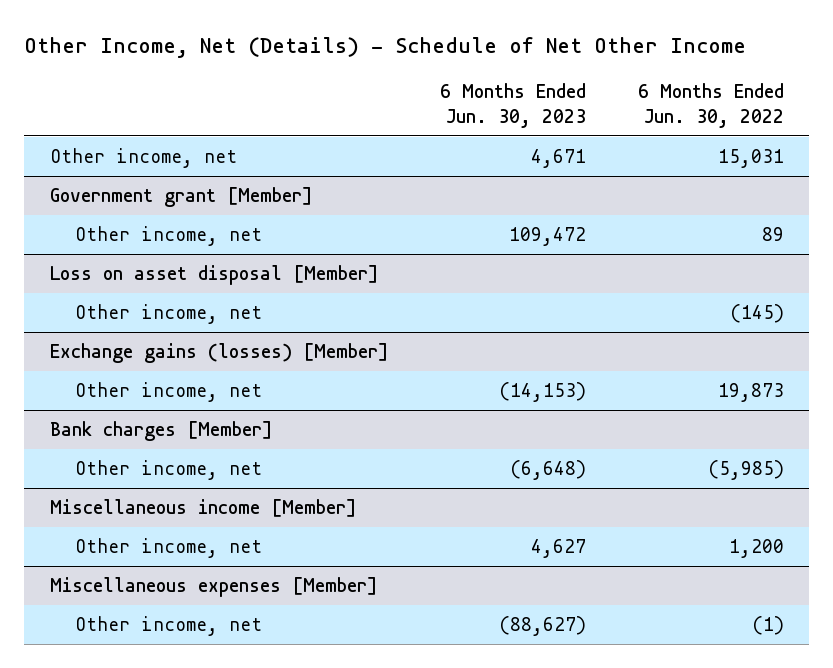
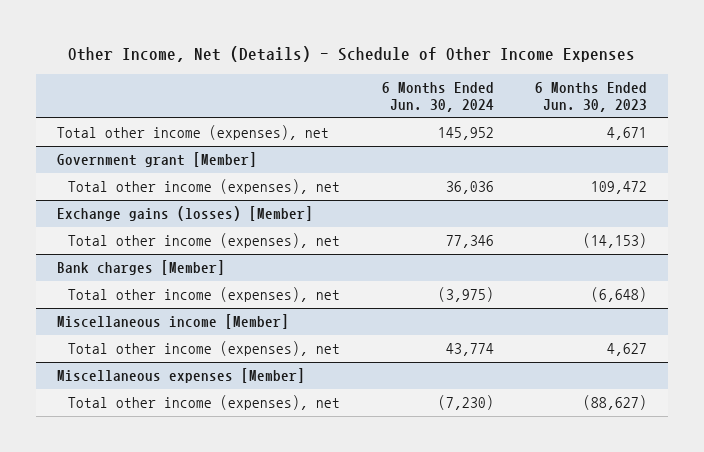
- Other Income, Net (Details) - Schedule of Net Other Income
+ Other Income, Net (Details) - Schedule of Other Income Expenses
- | 6 Months Ended Jun. 30, 2023 | 6 Months Ended Jun. 30, 2022
+ | 6 Months Ended Jun. 30, 2024 | 6 Months Ended Jun. 30, 2023
- Other income, net | 4,671 | 15,031
+ Total other income (expenses), net | 145,952 | 4,671
@ Government grant [Member]
- Other income, net | 109,472 | 89
- Loss on asset disposal [Member]
- Other income, net | | (145)
@ Government grant [Member]
+ Total other income (expenses), net | 36,036 | 109,472
@ Exchange gains (losses) [Member]
- Other income, net | (14,153) | 19,873
+ Total other income (expenses), net | 77,346 | (14,153)
@ Bank charges [Member]
- Other income, net | (6,648) | (5,985)
+ Total other income (expenses), net | (3,975) | (6,648)
@ Miscellaneous income [Member]
- Other income, net | 4,627 | 1,200
+ Total other income (expenses), net | 43,774 | 4,627
@ Miscellaneous expenses [Member]
- Other income, net | (88,627) | (1)
+ Total other income (expenses), net | (7,230) | (88,627)

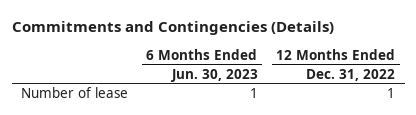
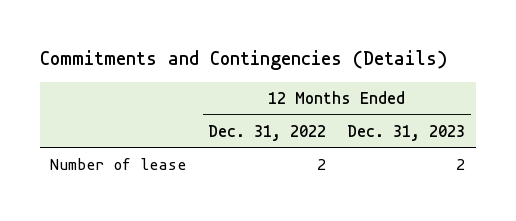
- | 6 Months Ended Jun. 30, 2023 | 12 Months Ended Dec. 31, 2022
+ | 12 Months Ended Dec. 31, 2022 | 12 Months Ended Dec. 31, 2023
- Number of lease | 1 | 1
+ Number of lease | 2 | 2

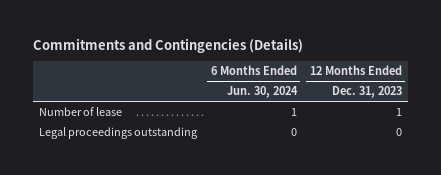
- | 12 Months Ended Dec. 31, 2022 | 12 Months Ended Dec. 31, 2023
+ | 6 Months Ended Jun. 30, 2024 | 12 Months Ended Dec. 31, 2023
- Number of lease | 2 | 2
+ Number of lease | 1 | 1
+ Legal proceedings outstanding | 0 | 0

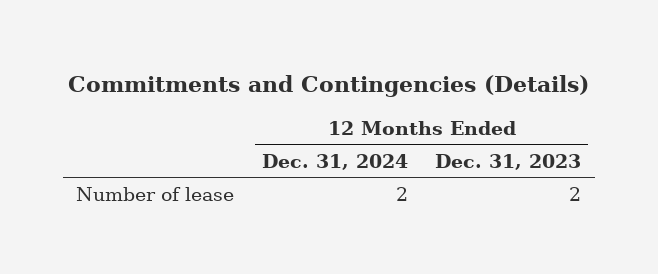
- | 6 Months Ended Jun. 30, 2024 | 12 Months Ended Dec. 31, 2023
+ | 12 Months Ended Dec. 31, 2024 | 12 Months Ended Dec. 31, 2023
- Number of lease | 1 | 1
- Legal proceedings outstanding | 0 | 0
+ Number of lease | 2 | 2

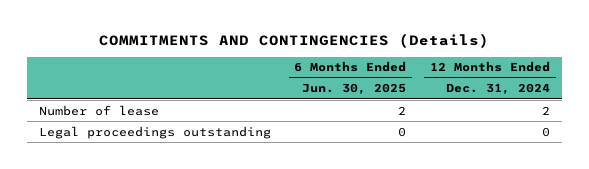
- Commitments and Contingencies (Details)
+ COMMITMENTS AND CONTINGENCIES (Details)
- | 12 Months Ended Dec. 31, 2024 | 12 Months Ended Dec. 31, 2023
+ | 6 Months Ended Jun. 30, 2025 | 12 Months Ended Dec. 31, 2024
+ Legal proceedings outstanding | 0 | 0

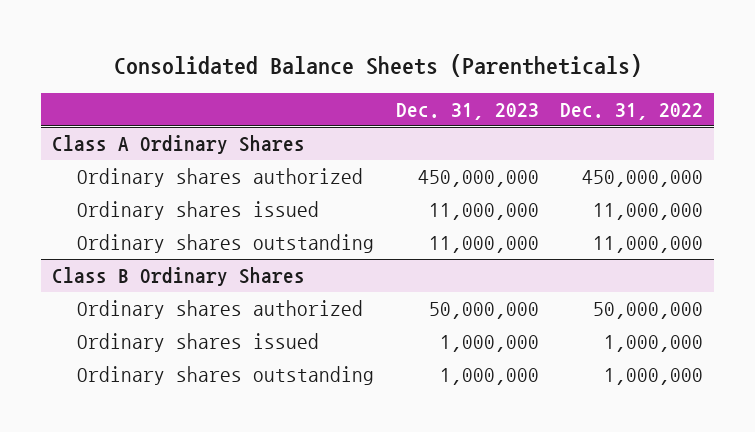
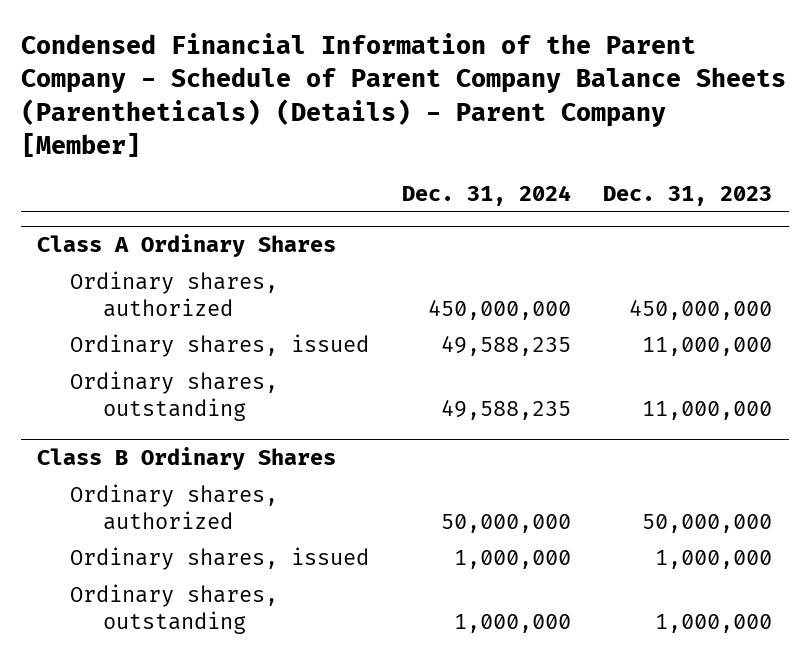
- Consolidated Balance Sheets (Parentheticals)
+ Condensed Financial Information of the Parent Company - Schedule of Parent Company Balance Sheets (Parentheticals) (Details) - Parent Company [Member]
- | Dec. 31, 2023 | Dec. 31, 2022
+ | Dec. 31, 2024 | Dec. 31, 2023
@ Class A Ordinary Shares
- Ordinary shares authorized | 450,000,000 | 450,000,000
- Ordinary shares issued | 11,000,000 | 11,000,000
- Ordinary shares outstanding | 11,000,000 | 11,000,000
+ Ordinary shares, authorized | 450,000,000 | 450,000,000
+ Ordinary shares, issued | 49,588,235 | 11,000,000
+ Ordinary shares, outstanding | 49,588,235 | 11,000,000
@ Class B Ordinary Shares
- Ordinary shares authorized | 50,000,000 | 50,000,000
- Ordinary shares issued | 1,000,000 | 1,000,000
- Ordinary shares outstanding | 1,000,000 | 1,000,000
+ Ordinary shares, authorized | 50,000,000 | 50,000,000
+ Ordinary shares, issued | 1,000,000 | 1,000,000
+ Ordinary shares, outstanding | 1,000,000 | 1,000,000

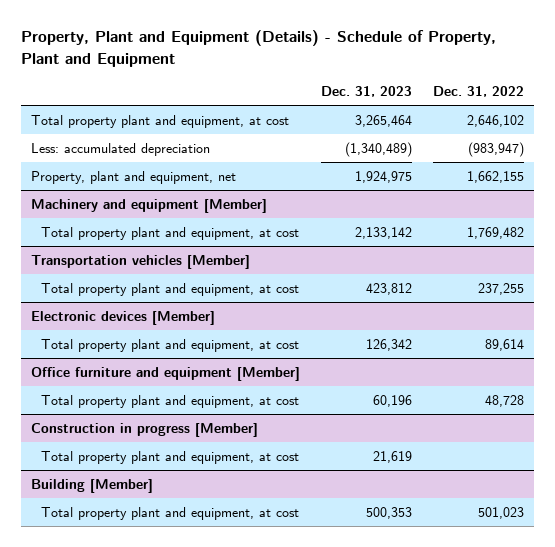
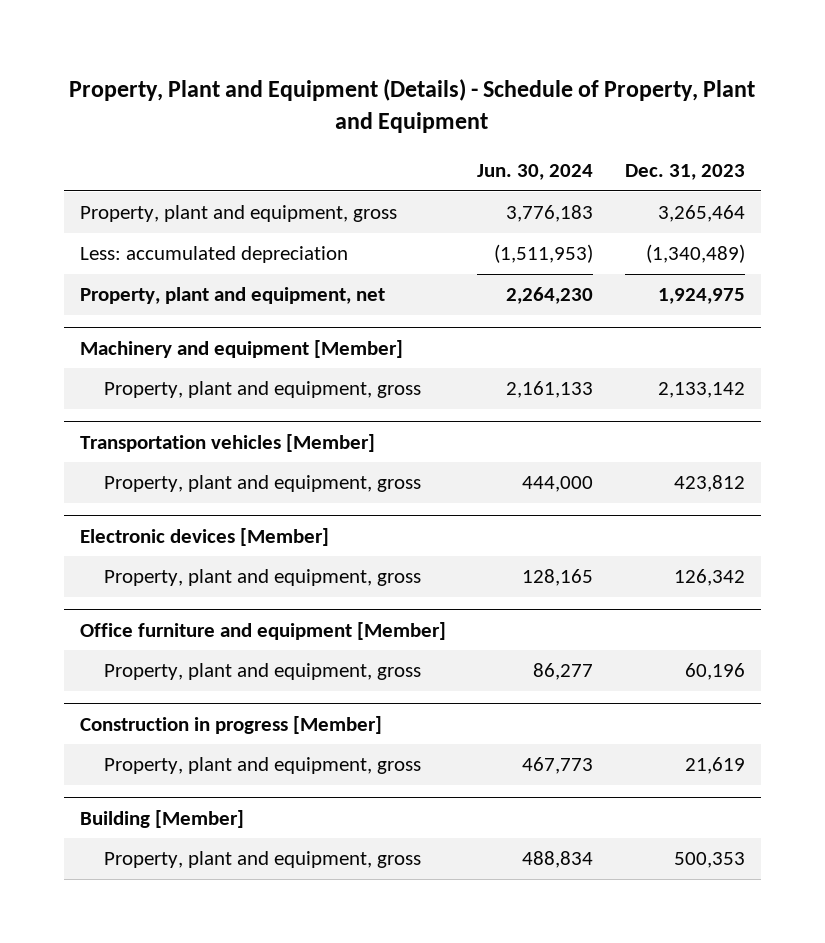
- | Dec. 31, 2023 | Dec. 31, 2022
+ | Jun. 30, 2024 | Dec. 31, 2023
- Total property plant and equipment, at cost | 3,265,464 | 2,646,102
+ Property, plant and equipment, gross | 3,776,183 | 3,265,464
@ Machinery and equipment [Member]
- Total property plant and equipment, at cost | 2,133,142 | 1,769,482
+ Property, plant and equipment, gross | 2,161,133 | 2,133,142
@ Transportation vehicles [Member]
- Total property plant and equipment, at cost | 423,812 | 237,255
+ Property, plant and equipment, gross | 444,000 | 423,812
@ Electronic devices [Member]
- Total property plant and equipment, at cost | 126,342 | 89,614
+ Property, plant and equipment, gross | 128,165 | 126,342
@ Office furniture and equipment [Member]
- Total property plant and equipment, at cost | 60,196 | 48,728
+ Property, plant and equipment, gross | 86,277 | 60,196
@ Construction in progress [Member]
- Total property plant and equipment, at cost | 21,619 |
+ Property, plant and equipment, gross | 467,773 | 21,619
@ Building [Member]
- Total property plant and equipment, at cost | 500,353 | 501,023
+ Property, plant and equipment, gross | 488,834 | 500,353

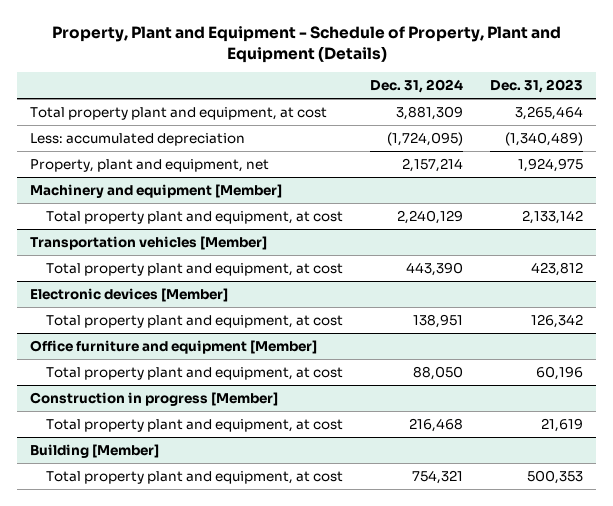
- Property, Plant and Equipment (Details) - Schedule of Property, Plant and Equipment
+ Property, Plant and Equipment - Schedule of Property, Plant and Equipment (Details)
- | Jun. 30, 2024 | Dec. 31, 2023
+ | Dec. 31, 2024 | Dec. 31, 2023
- Property, plant and equipment, gross | 3,776,183 | 3,265,464
+ Total property plant and equipment, at cost | 3,881,309 | 3,265,464
@ Machinery and equipment [Member]
- Property, plant and equipment, gross | 2,161,133 | 2,133,142
+ Total property plant and equipment, at cost | 2,240,129 | 2,133,142
@ Transportation vehicles [Member]
- Property, plant and equipment, gross | 444,000 | 423,812
+ Total property plant and equipment, at cost | 443,390 | 423,812
@ Electronic devices [Member]
- Property, plant and equipment, gross | 128,165 | 126,342
+ Total property plant and equipment, at cost | 138,951 | 126,342
@ Office furniture and equipment [Member]
- Property, plant and equipment, gross | 86,277 | 60,196
+ Total property plant and equipment, at cost | 88,050 | 60,196
@ Construction in progress [Member]
- Property, plant and equipment, gross | 467,773 | 21,619
+ Total property plant and equipment, at cost | 216,468 | 21,619
@ Building [Member]
- Property, plant and equipment, gross | 488,834 | 500,353
+ Total property plant and equipment, at cost | 754,321 | 500,353

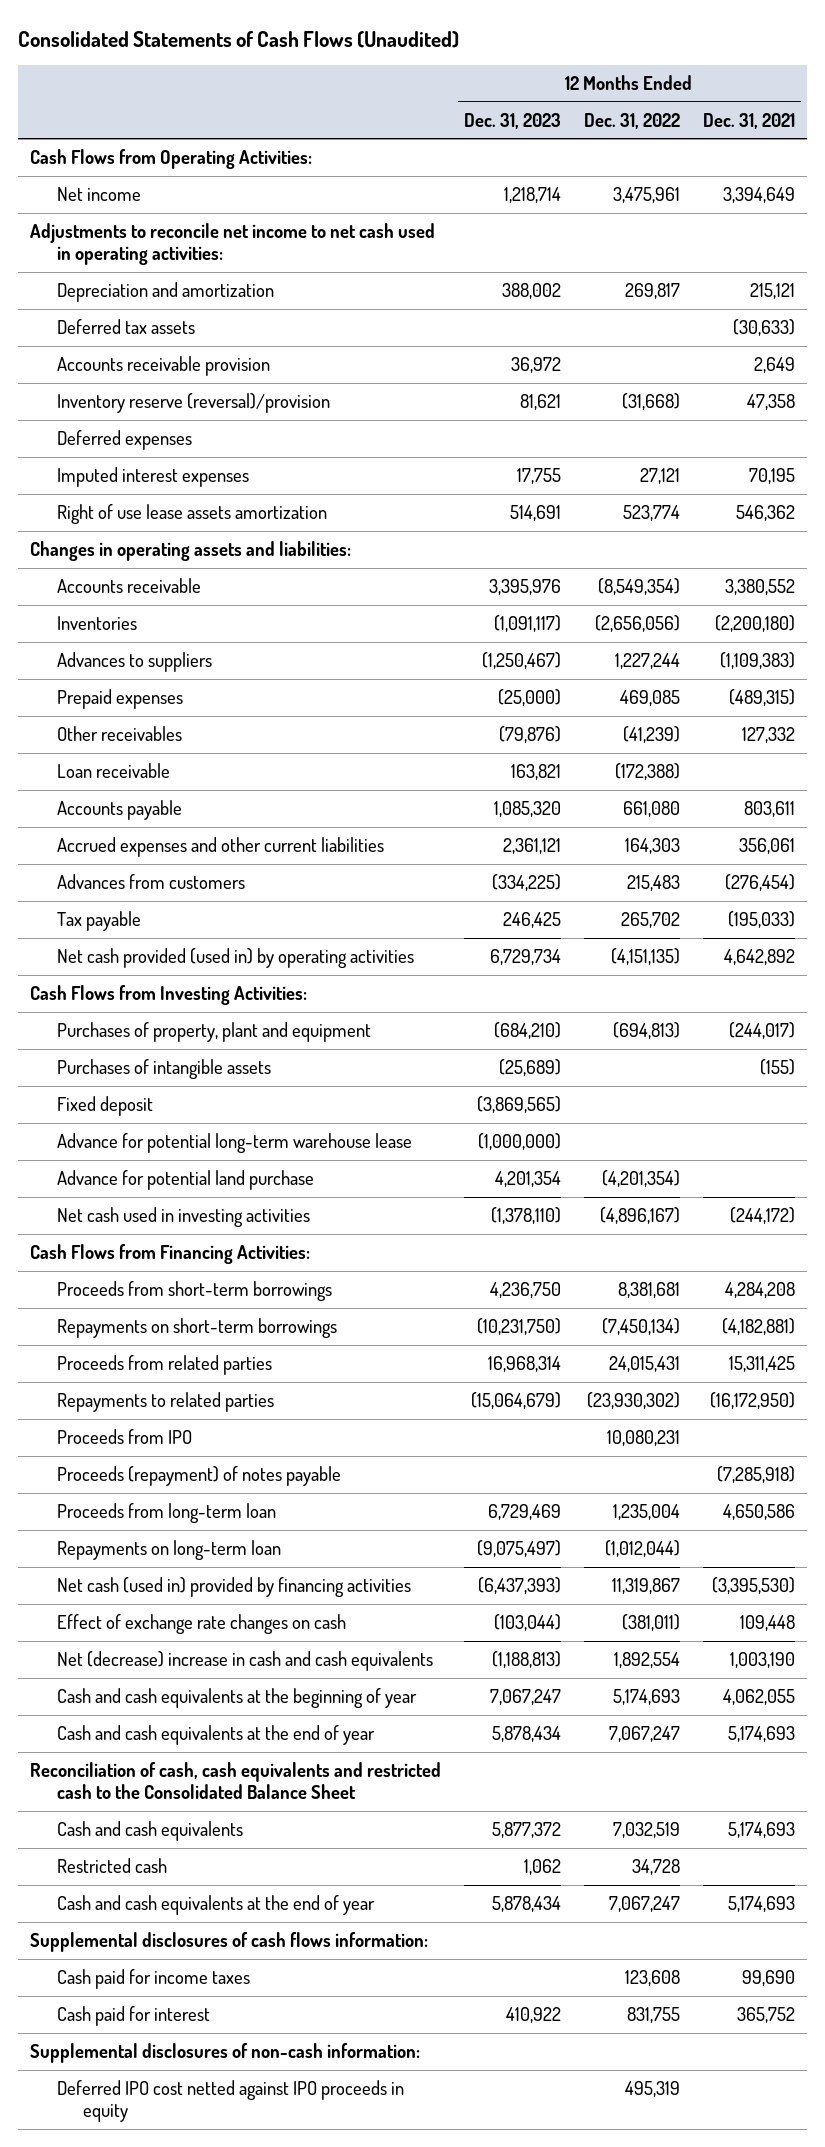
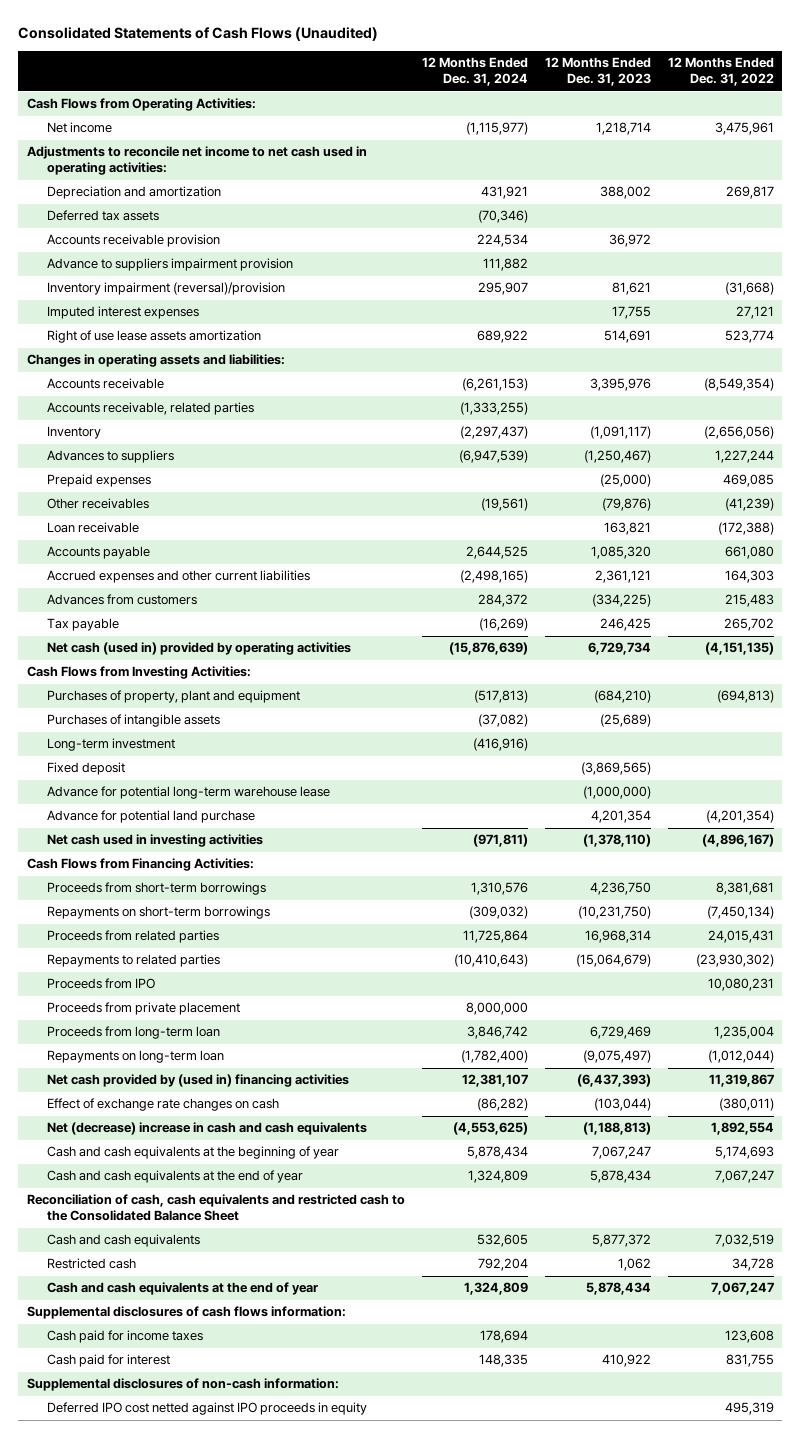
- | 12 Months Ended Dec. 31, 2023 | 12 Months Ended Dec. 31, 2022 | 12 Months Ended Dec. 31, 2021
+ | 12 Months Ended Dec. 31, 2024 | 12 Months Ended Dec. 31, 2023 | 12 Months Ended Dec. 31, 2022
- Inventory reserve (reversal)/provision | 81,621 | (31,668) | 47,358
- Deferred expenses
+ Advance to suppliers impairment provision | 111,882 | |
+ Inventory impairment (reversal)/provision | 295,907 | 81,621 | (31,668)
- Inventories | (1,091,117) | (2,656,056) | (2,200,180)
+ Accounts receivable, related parties | (1,333,255) | |
+ Inventory | (2,297,437) | (1,091,117) | (2,656,056)
- Net cash provided (used in) by operating activities | 6,729,734 | (4,151,135) | 4,642,892
+ Net cash (used in) provided by operating activities | (15,876,639) | 6,729,734 | (4,151,135)
+ Long-term investment | (416,916) | |
- Proceeds (repayment) of notes payable | | | (7,285,918)
+ Proceeds from private placement | 8,000,000 | |
- Net cash (used in) provided by financing activities | (6,437,393) | 11,319,867 | (3,395,530)
- Effect of exchange rate changes on cash | (103,044) | (381,011) | 109,448
+ Net cash provided by (used in) financing activities | 12,381,107 | (6,437,393) | 11,319,867
+ Effect of exchange rate changes on cash | (86,282) | (103,044) | (380,011)

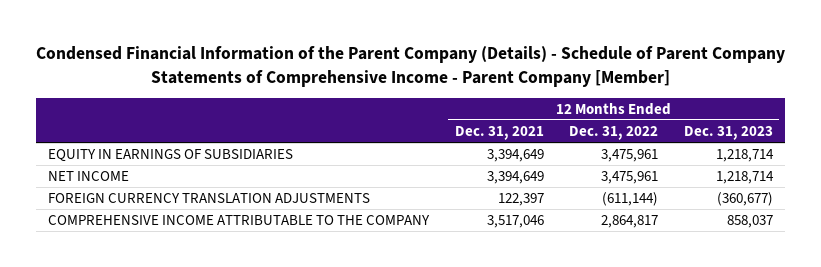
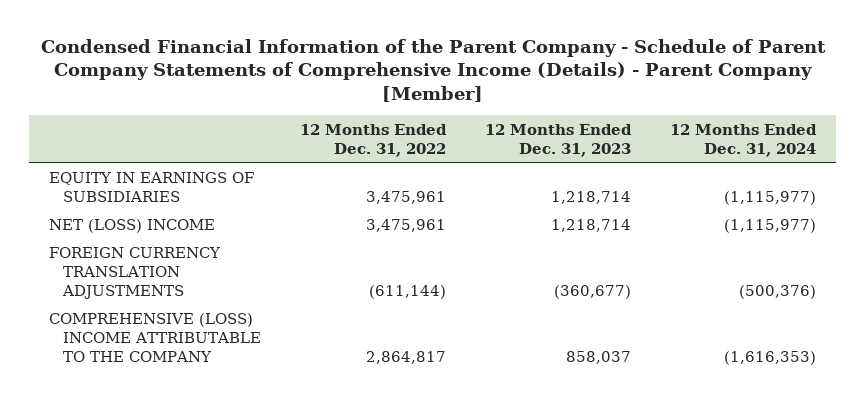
- Condensed Financial Information of the Parent Company (Details) - Schedule of Parent Company Statements of Comprehensive Income - Parent Company [Member]
+ Condensed Financial Information of the Parent Company - Schedule of Parent Company Statements of Comprehensive Income (Details) - Parent Company [Member]
- | 12 Months Ended Dec. 31, 2021 | 12 Months Ended Dec. 31, 2022 | 12 Months Ended Dec. 31, 2023
+ | 12 Months Ended Dec. 31, 2022 | 12 Months Ended Dec. 31, 2023 | 12 Months Ended Dec. 31, 2024
- NET INCOME | 3,394,649 | 3,475,961 | 1,218,714
+ NET (LOSS) INCOME | 3,475,961 | 1,218,714 | (1,115,977)
- COMPREHENSIVE INCOME ATTRIBUTABLE TO THE COMPANY | 3,517,046 | 2,864,817 | 858,037
+ COMPREHENSIVE (LOSS) INCOME ATTRIBUTABLE TO THE COMPANY | 2,864,817 | 858,037 | (1,616,353)

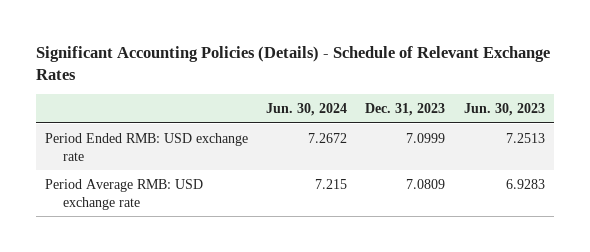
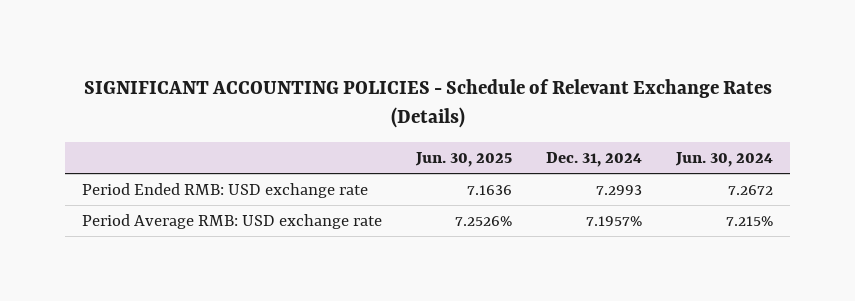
- Significant Accounting Policies (Details) - Schedule of Relevant Exchange Rates
+ SIGNIFICANT ACCOUNTING POLICIES - Schedule of Relevant Exchange Rates (Details)
- | Jun. 30, 2024 | Dec. 31, 2023 | Jun. 30, 2023
+ | Jun. 30, 2025 | Dec. 31, 2024 | Jun. 30, 2024
- Period Average RMB: USD exchange rate | 7.215 | 7.0809 | 6.9283
+ Period Average RMB: USD exchange rate | 7.2526% | 7.1957% | 7.215%

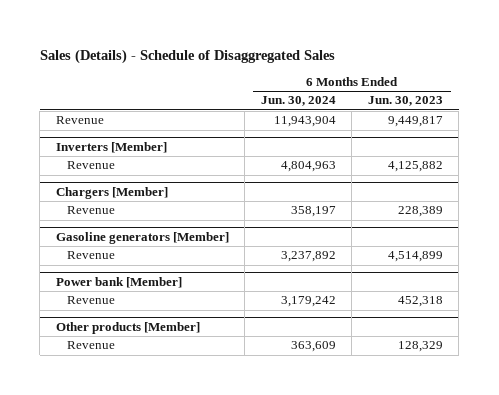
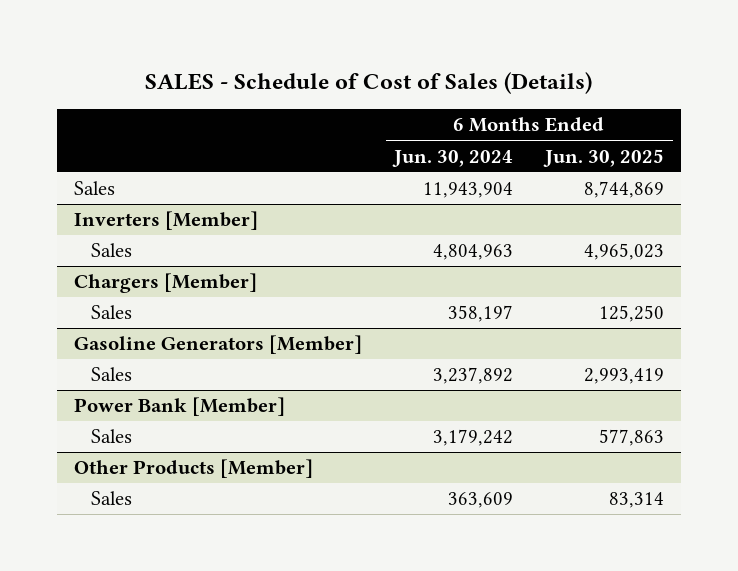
- Sales (Details) - Schedule of Disaggregated Sales
+ SALES - Schedule of Cost of Sales (Details)
- | 6 Months Ended Jun. 30, 2024 | 6 Months Ended Jun. 30, 2023
+ | 6 Months Ended Jun. 30, 2024 | 6 Months Ended Jun. 30, 2025
- Revenue | 11,943,904 | 9,449,817
+ Sales | 11,943,904 | 8,744,869
@ Inverters [Member]
- Revenue | 4,804,963 | 4,125,882
+ Sales | 4,804,963 | 4,965,023
@ Chargers [Member]
- Revenue | 358,197 | 228,389
- Gasoline generators [Member]
- Revenue | 3,237,892 | 4,514,899
- Power bank [Member]
- Revenue | 3,179,242 | 452,318
- Other products [Member]
- Revenue | 363,609 | 128,329
@ Chargers [Member]
+ Sales | 358,197 | 125,250
+ Gasoline Generators [Member]
+ Sales | 3,237,892 | 2,993,419
+ Power Bank [Member]
+ Sales | 3,179,242 | 577,863
+ Other Products [Member]
+ Sales | 363,609 | 83,314

